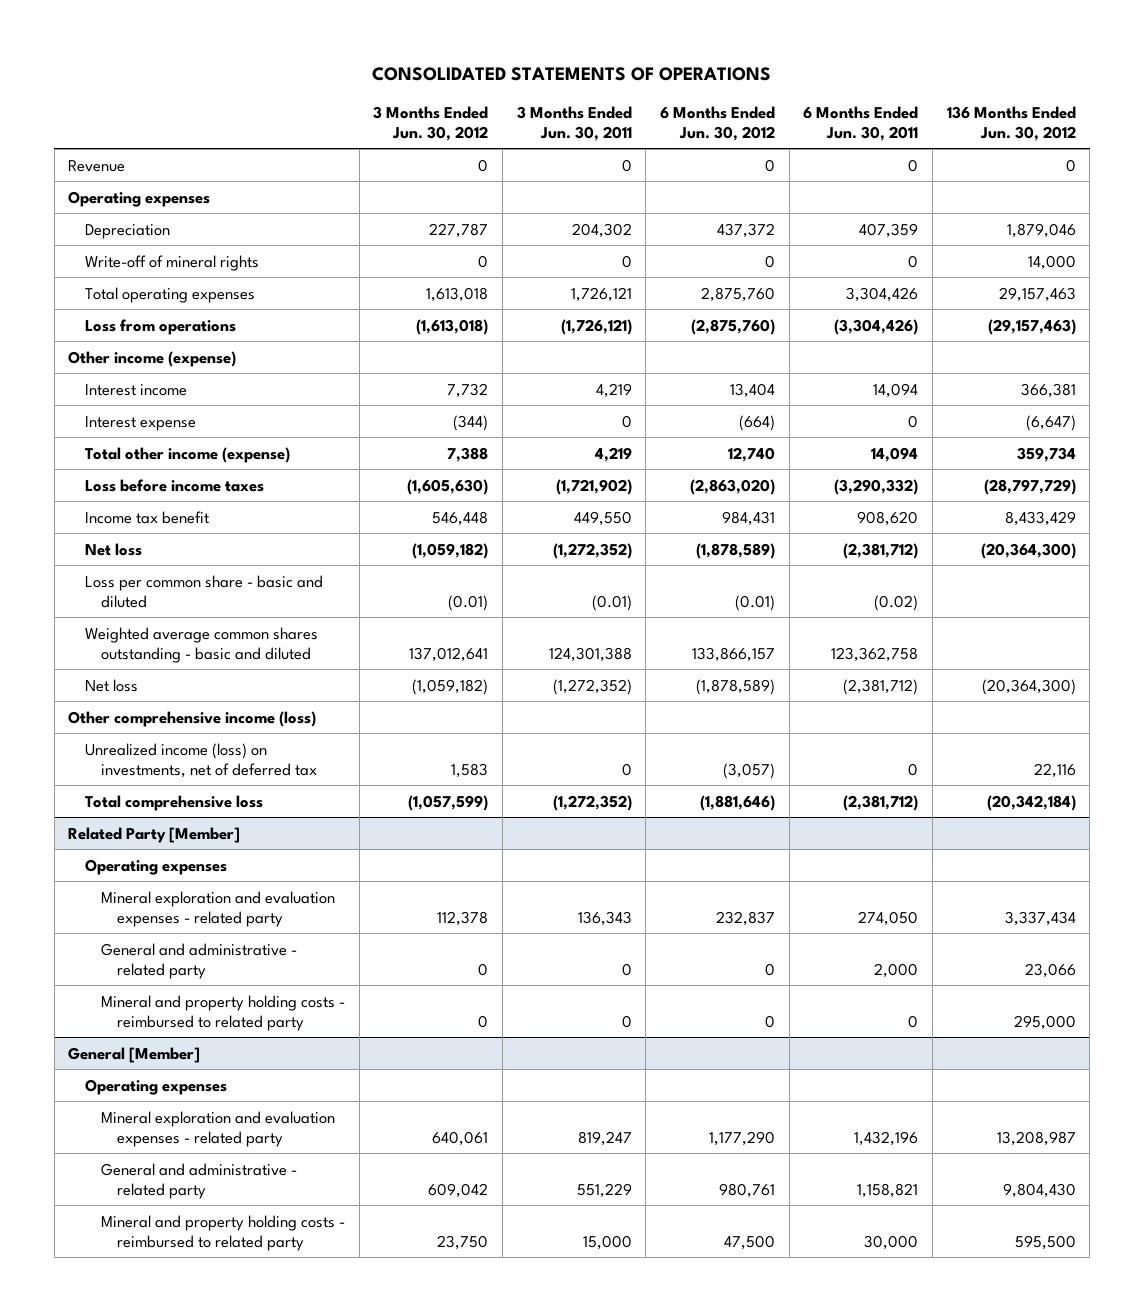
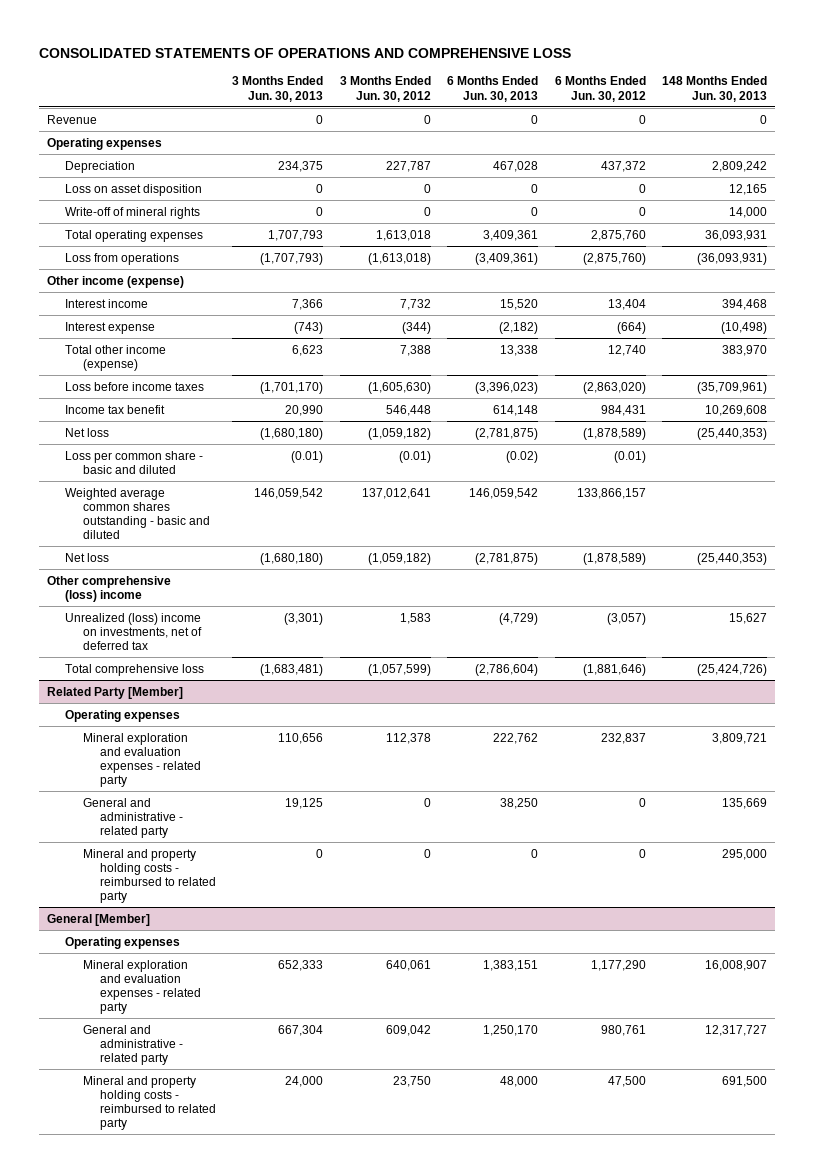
- CONSOLIDATED STATEMENTS OF OPERATIONS
+ CONSOLIDATED STATEMENTS OF OPERATIONS AND COMPREHENSIVE LOSS
- | 3 Months Ended Jun. 30, 2012 | 3 Months Ended Jun. 30, 2011 | 6 Months Ended Jun. 30, 2012 | 6 Months Ended Jun. 30, 2011 | 136 Months Ended Jun. 30, 2012
+ | 3 Months Ended Jun. 30, 2013 | 3 Months Ended Jun. 30, 2012 | 6 Months Ended Jun. 30, 2013 | 6 Months Ended Jun. 30, 2012 | 148 Months Ended Jun. 30, 2013
+ Loss on asset disposition | 0 | 0 | 0 | 0 | 12,165
- Other comprehensive income (loss)
- Unrealized income (loss) on investments, net of deferred tax | 1,583 | 0 | (3,057) | 0 | 22,116
+ Other comprehensive (loss) income
+ Unrealized (loss) income on investments, net of deferred tax | (3,301) | 1,583 | (4,729) | (3,057) | 15,627

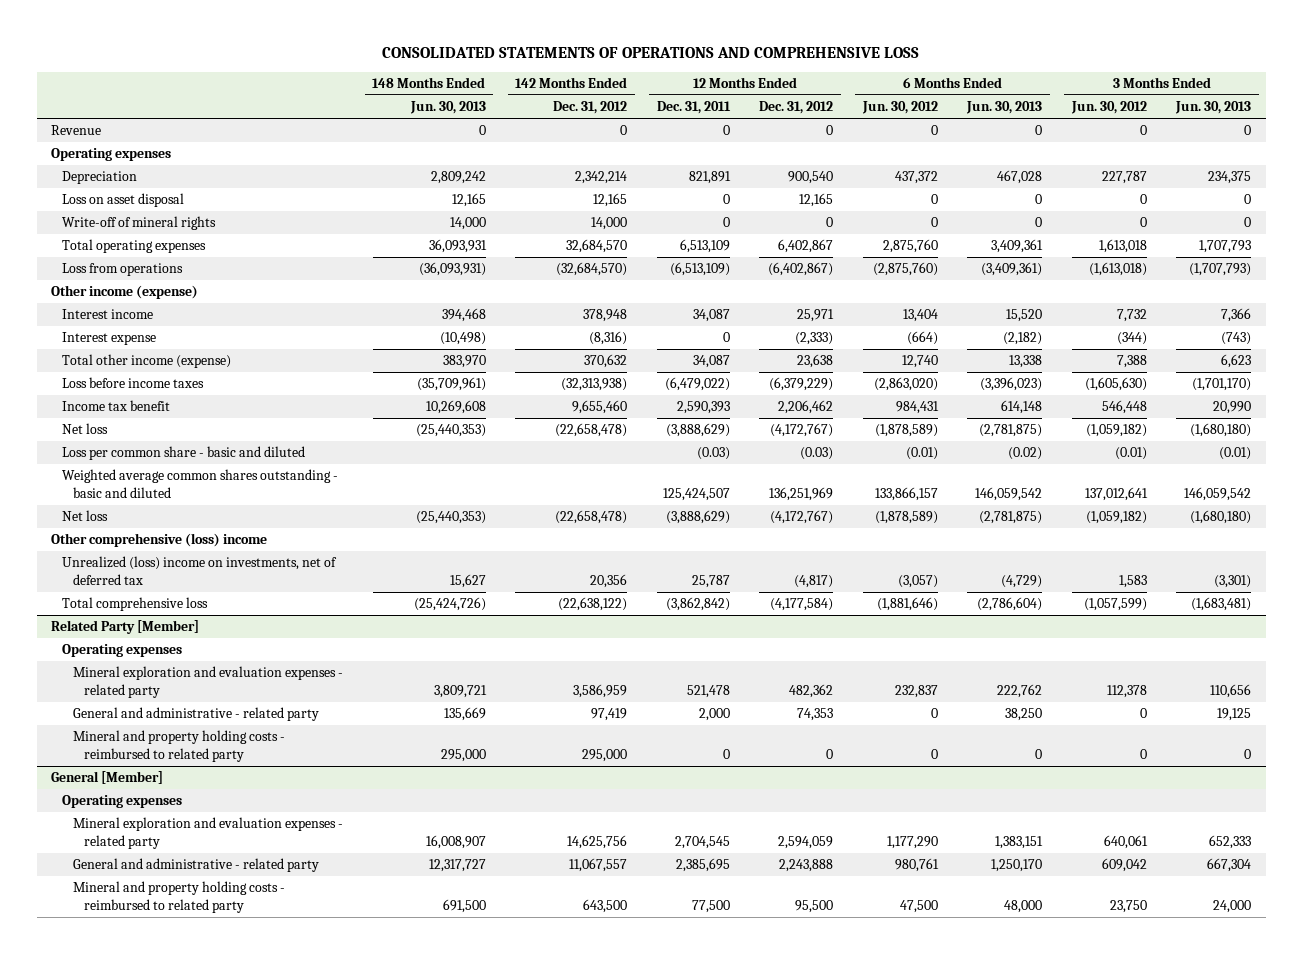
- | 3 Months Ended Jun. 30, 2013 | 3 Months Ended Jun. 30, 2012 | 6 Months Ended Jun. 30, 2013 | 6 Months Ended Jun. 30, 2012 | 148 Months Ended Jun. 30, 2013
+ | 148 Months Ended Jun. 30, 2013 | 142 Months Ended Dec. 31, 2012 | 12 Months Ended Dec. 31, 2011 | 12 Months Ended Dec. 31, 2012 | 6 Months Ended Jun. 30, 2012 | 6 Months Ended Jun. 30, 2013 | 3 Months Ended Jun. 30, 2012 | 3 Months Ended Jun. 30, 2013
- Loss on asset disposition | 0 | 0 | 0 | 0 | 12,165
+ Loss on asset disposal | 12,165 | 12,165 | 0 | 12,165 | 0 | 0 | 0 | 0

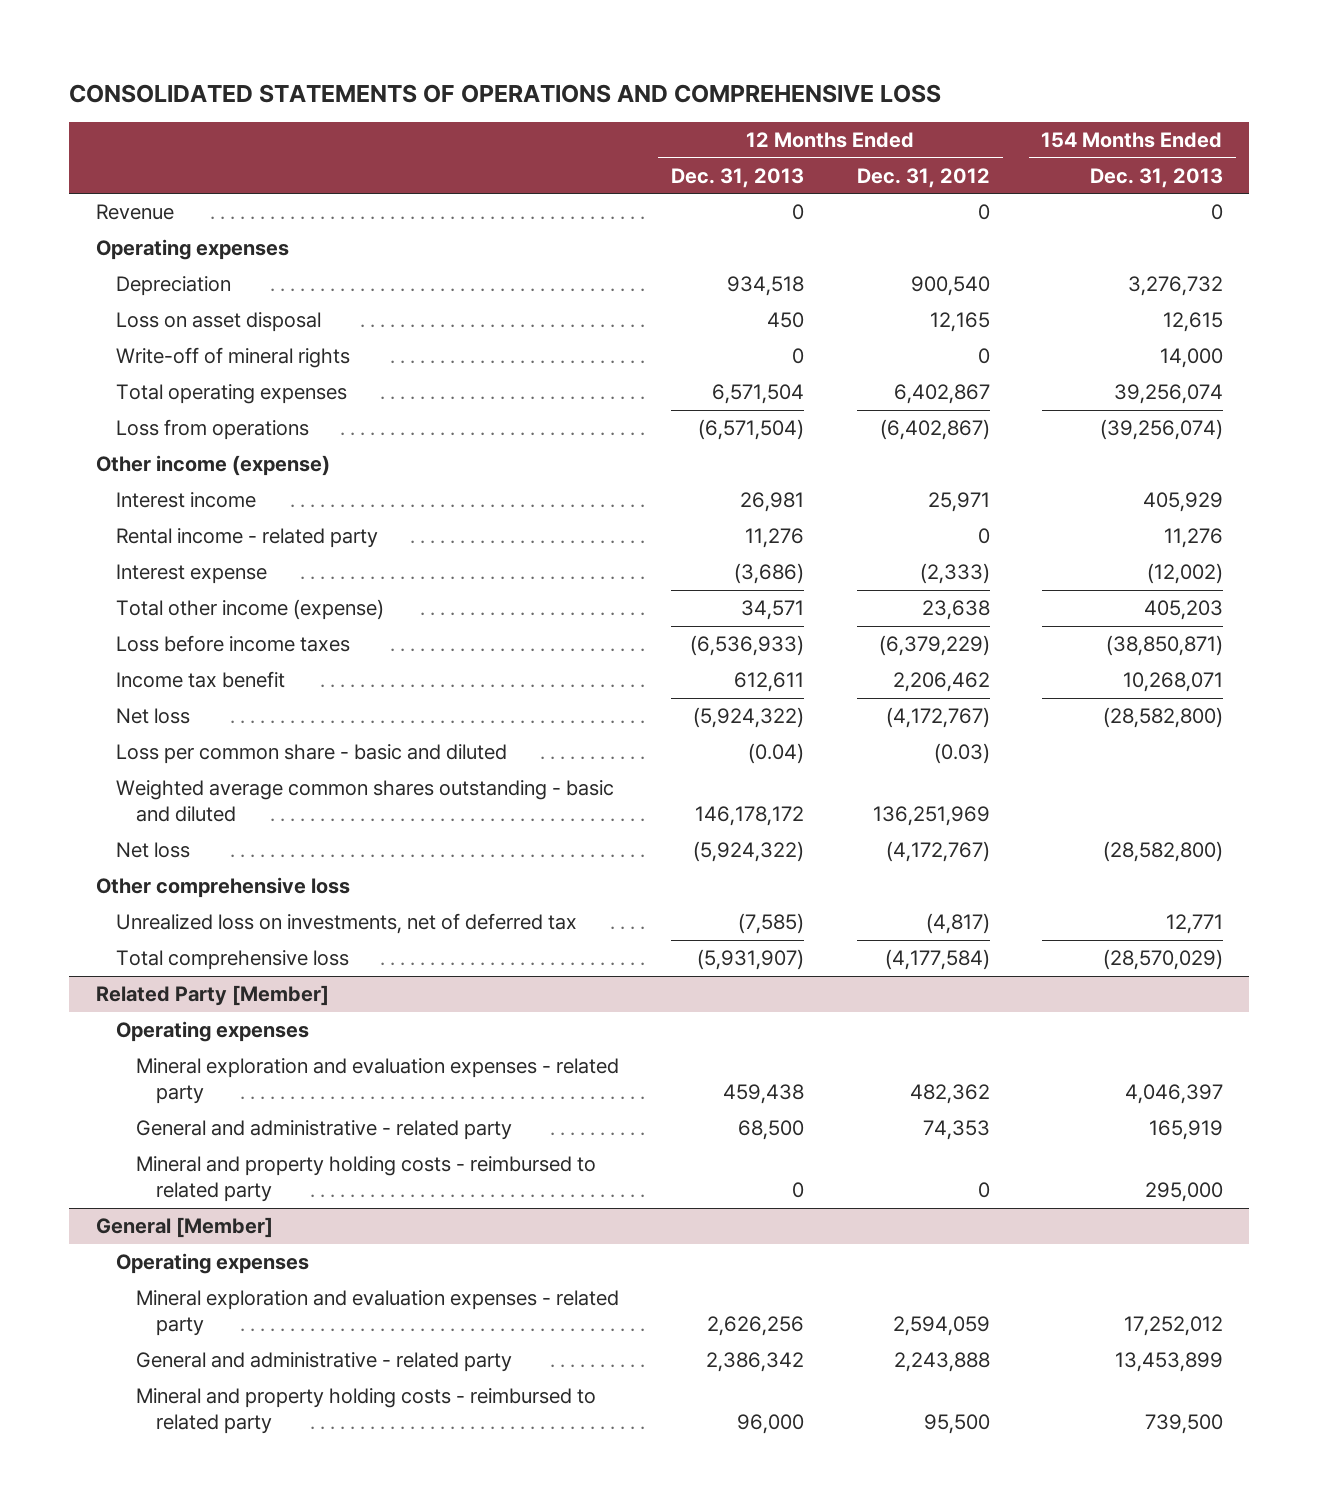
- | 148 Months Ended Jun. 30, 2013 | 142 Months Ended Dec. 31, 2012 | 12 Months Ended Dec. 31, 2011 | 12 Months Ended Dec. 31, 2012 | 6 Months Ended Jun. 30, 2012 | 6 Months Ended Jun. 30, 2013 | 3 Months Ended Jun. 30, 2012 | 3 Months Ended Jun. 30, 2013
+ | 12 Months Ended Dec. 31, 2013 | 12 Months Ended Dec. 31, 2012 | 154 Months Ended Dec. 31, 2013
+ Rental income - related party | 11,276 | 0 | 11,276
- Other comprehensive (loss) income
- Unrealized (loss) income on investments, net of deferred tax | 15,627 | 20,356 | 25,787 | (4,817) | (3,057) | (4,729) | 1,583 | (3,301)
+ Other comprehensive loss
+ Unrealized loss on investments, net of deferred tax | (7,585) | (4,817) | 12,771

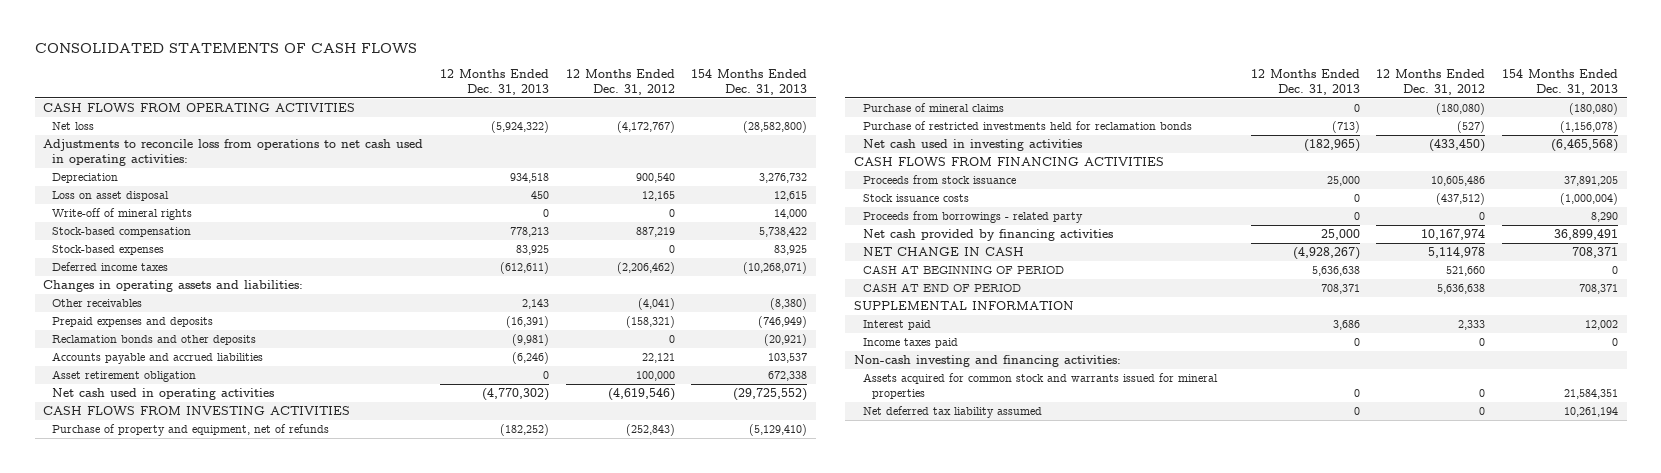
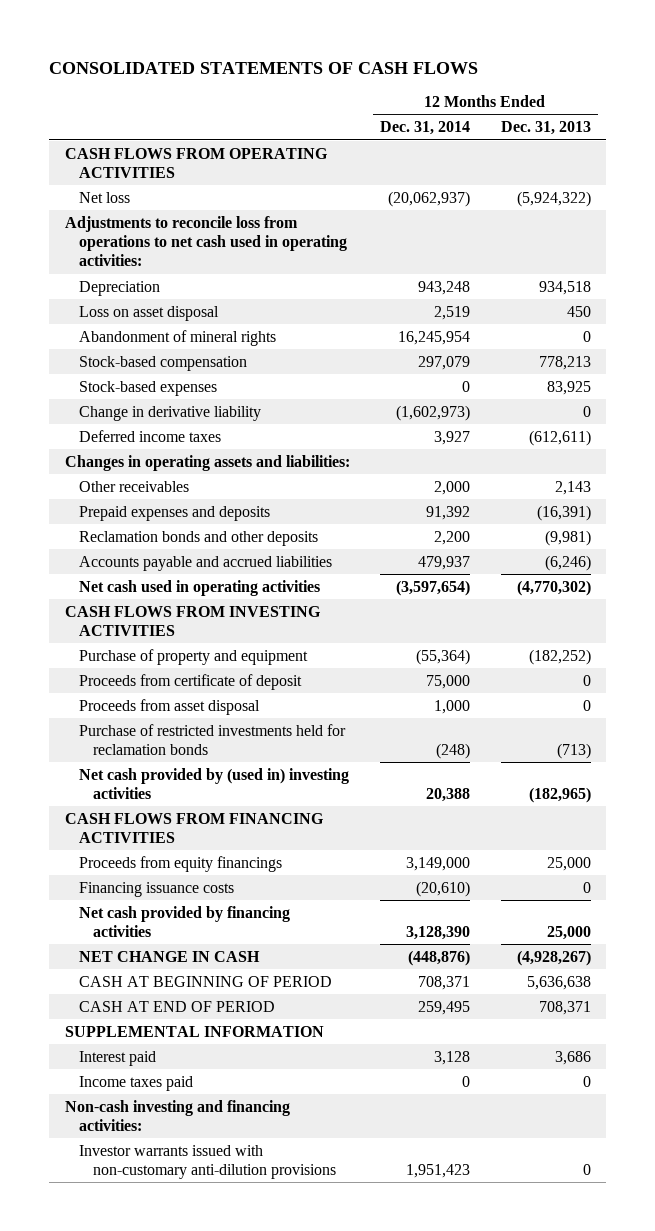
- | 12 Months Ended Dec. 31, 2013 | 12 Months Ended Dec. 31, 2012 | 154 Months Ended Dec. 31, 2013
+ | 12 Months Ended Dec. 31, 2014 | 12 Months Ended Dec. 31, 2013
- Write-off of mineral rights | 0 | 0 | 14,000
+ Abandonment of mineral rights | 16,245,954 | 0
+ Change in derivative liability | (1,602,973) | 0
- Asset retirement obligation | 0 | 100,000 | 672,338
- Purchase of property and equipment, net of refunds | (182,252) | (252,843) | (5,129,410)
- Purchase of mineral claims | 0 | (180,080) | (180,080)
+ Purchase of property and equipment | (55,364) | (182,252)
+ Proceeds from certificate of deposit | 75,000 | 0
+ Proceeds from asset disposal | 1,000 | 0
- Net cash used in investing activities | (182,965) | (433,450) | (6,465,568)
+ Net cash provided by (used in) investing activities | 20,388 | (182,965)
- Proceeds from stock issuance | 25,000 | 10,605,486 | 37,891,205
- Stock issuance costs | 0 | (437,512) | (1,000,004)
- Proceeds from borrowings - related party | 0 | 0 | 8,290
+ Proceeds from equity financings | 3,149,000 | 25,000
+ Financing issuance costs | (20,610) | 0
- Assets acquired for common stock and warrants issued for mineral properties | 0 | 0 | 21,584,351
- Net deferred tax liability assumed | 0 | 0 | 10,261,194
+ Investor warrants issued with non-customary anti-dilution provisions | 1,951,423 | 0

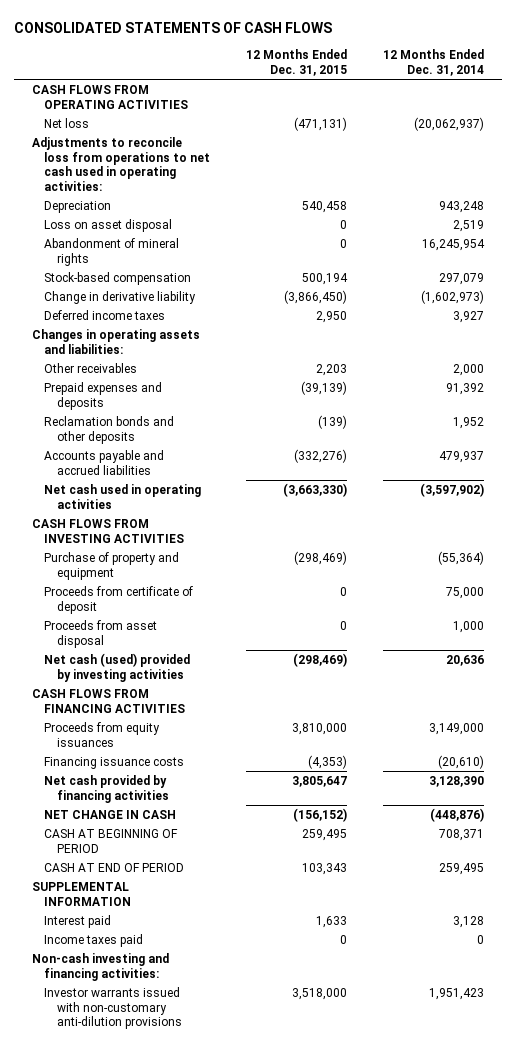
- | 12 Months Ended Dec. 31, 2014 | 12 Months Ended Dec. 31, 2013
+ | 12 Months Ended Dec. 31, 2015 | 12 Months Ended Dec. 31, 2014
- Stock-based expenses | 0 | 83,925
- Reclamation bonds and other deposits | 2,200 | (9,981)
+ Reclamation bonds and other deposits | (139) | 1,952
- Net cash used in operating activities | (3,597,654) | (4,770,302)
+ Net cash used in operating activities | (3,663,330) | (3,597,902)
- Purchase of restricted investments held for reclamation bonds | (248) | (713)
- Net cash provided by (used in) investing activities | 20,388 | (182,965)
+ Net cash (used) provided by investing activities | (298,469) | 20,636
- Proceeds from equity financings | 3,149,000 | 25,000
+ Proceeds from equity issuances | 3,810,000 | 3,149,000

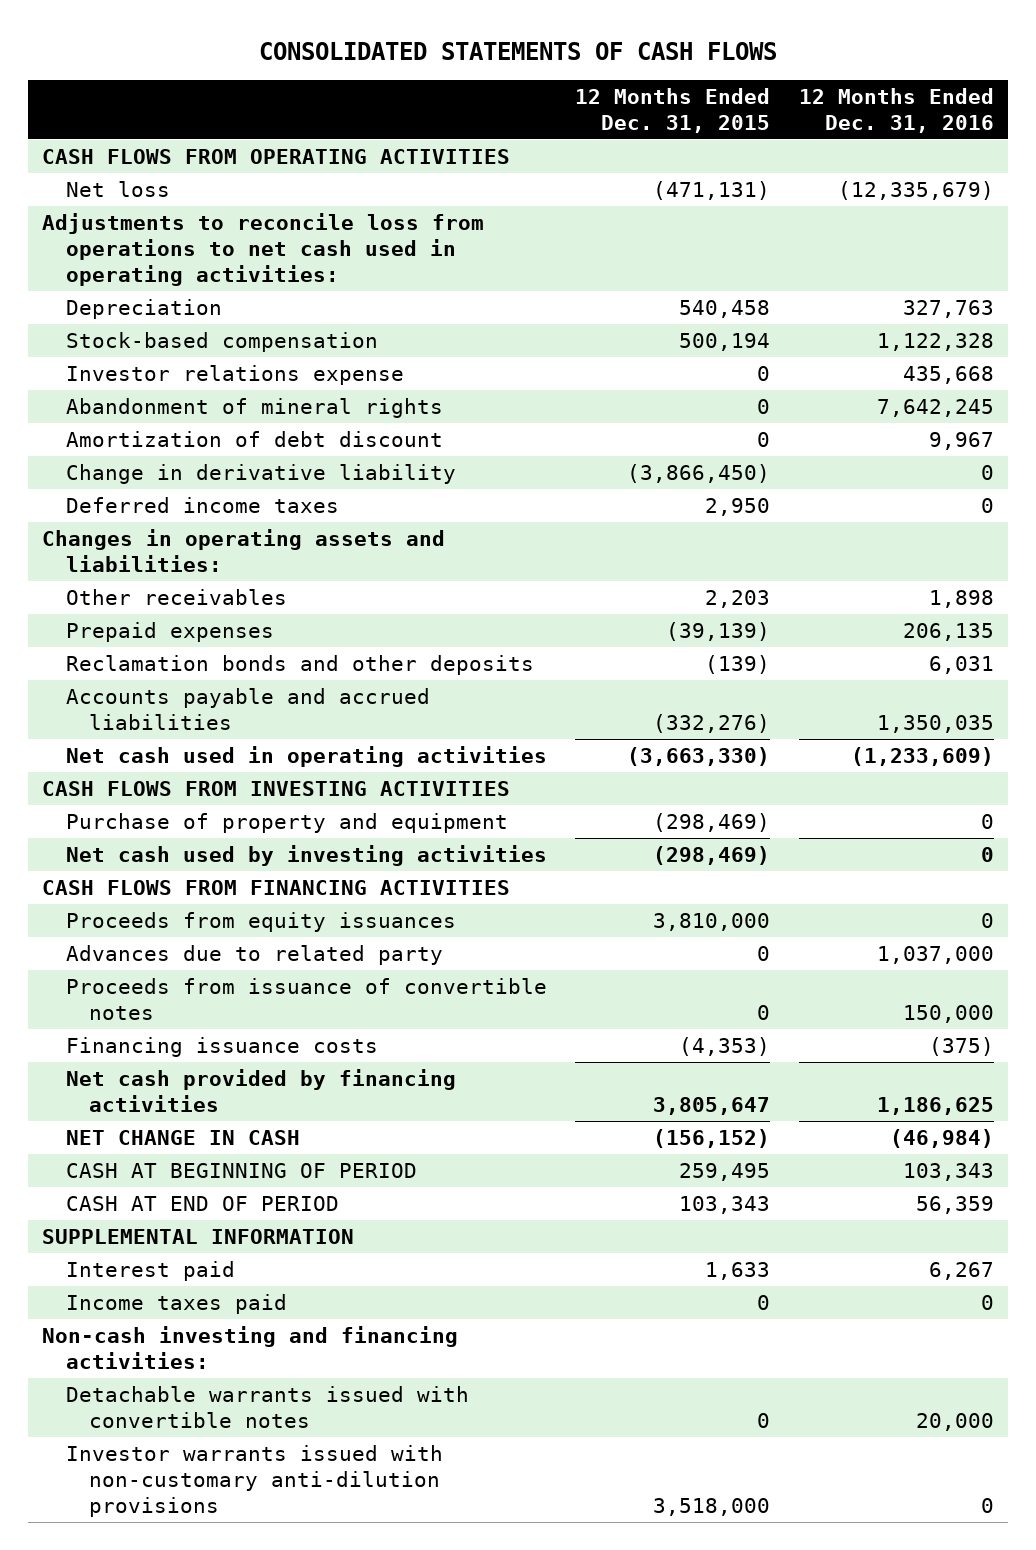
- | 12 Months Ended Dec. 31, 2015 | 12 Months Ended Dec. 31, 2014
+ | 12 Months Ended Dec. 31, 2015 | 12 Months Ended Dec. 31, 2016
- Loss on asset disposal | 0 | 2,519
+ Investor relations expense | 0 | 435,668
moved down: Abandonment of mineral rights | 0 | 7,642,245
+ Amortization of debt discount | 0 | 9,967
- Prepaid expenses and deposits | (39,139) | 91,392
+ Prepaid expenses | (39,139) | 206,135
- Proceeds from certificate of deposit | 0 | 75,000
- Proceeds from asset disposal | 0 | 1,000
- Net cash (used) provided by investing activities | (298,469) | 20,636
+ Net cash used by investing activities | (298,469) | 0
+ Advances due to related party | 0 | 1,037,000
+ Proceeds from issuance of convertible notes | 0 | 150,000
+ Detachable warrants issued with convertible notes | 0 | 20,000

